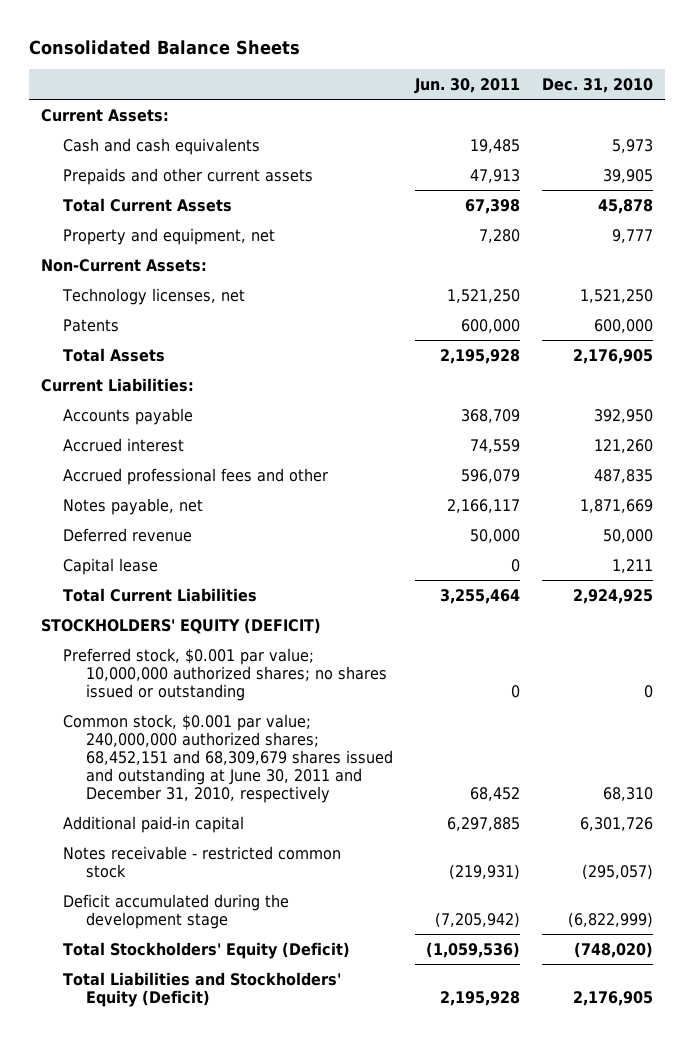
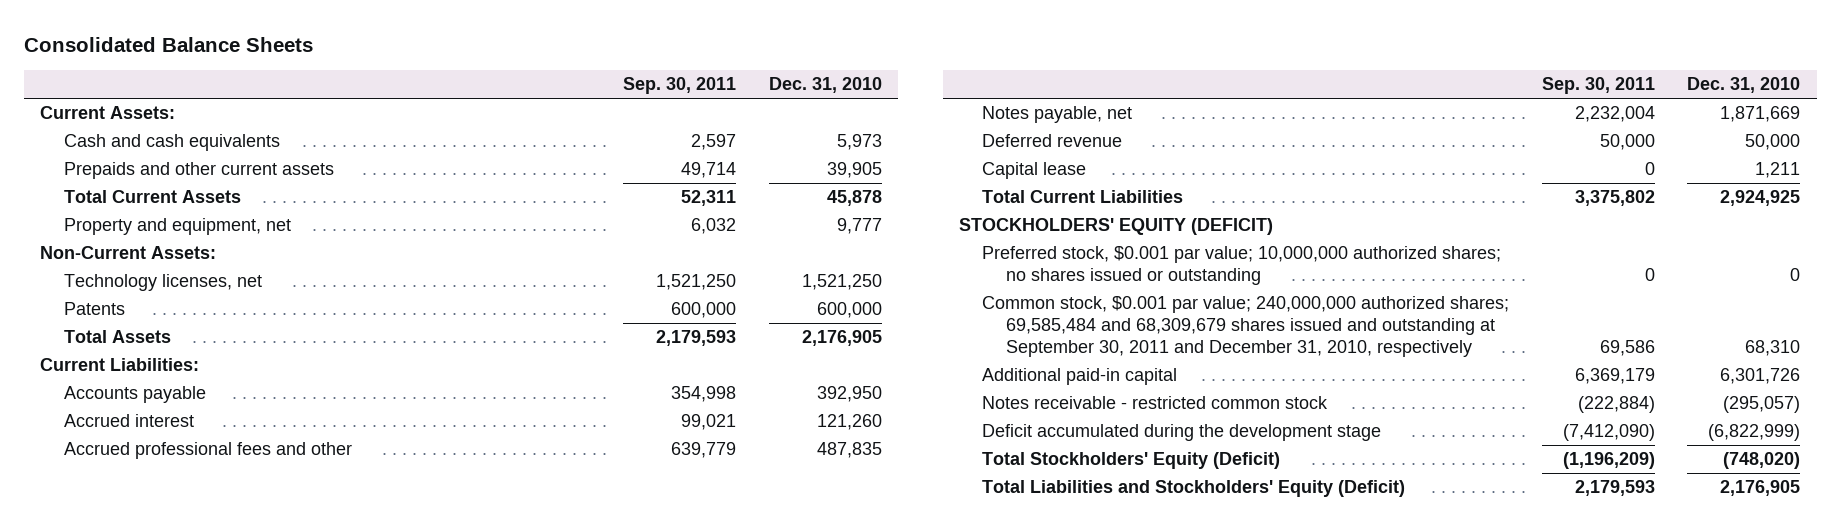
- | Jun. 30, 2011 | Dec. 31, 2010
+ | Sep. 30, 2011 | Dec. 31, 2010
- Common stock, $0.001 par value; 240,000,000 authorized shares; 68,452,151 and 68,309,679 shares issued and outstanding at June 30, 2011 and December 31, 2010, respectively | 68,452 | 68,310
+ Common stock, $0.001 par value; 240,000,000 authorized shares; 69,585,484 and 68,309,679 shares issued and outstanding at September 30, 2011 and December 31, 2010, respectively | 69,586 | 68,310

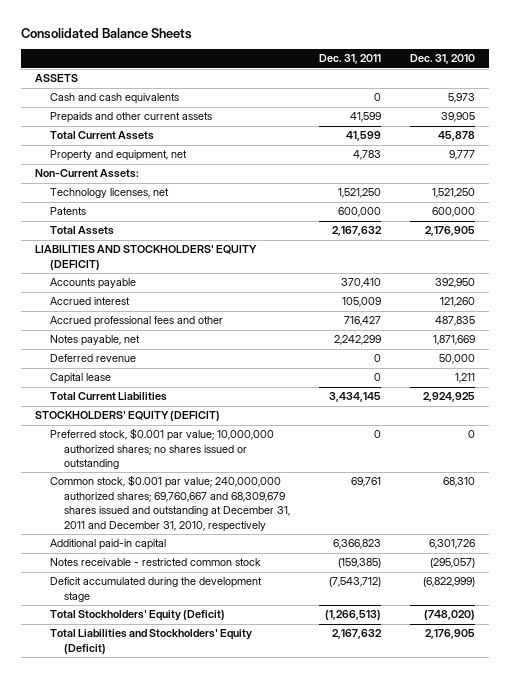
- | Sep. 30, 2011 | Dec. 31, 2010
+ | Dec. 31, 2011 | Dec. 31, 2010
- Current Assets:
+ ASSETS
- Current Liabilities:
+ LIABILITIES AND STOCKHOLDERS' EQUITY (DEFICIT)
- Common stock, $0.001 par value; 240,000,000 authorized shares; 69,585,484 and 68,309,679 shares issued and outstanding at September 30, 2011 and December 31, 2010, respectively | 69,586 | 68,310
+ Common stock, $0.001 par value; 240,000,000 authorized shares; 69,760,667 and 68,309,679 shares issued and outstanding at December 31, 2011 and December 31, 2010, respectively | 69,761 | 68,310

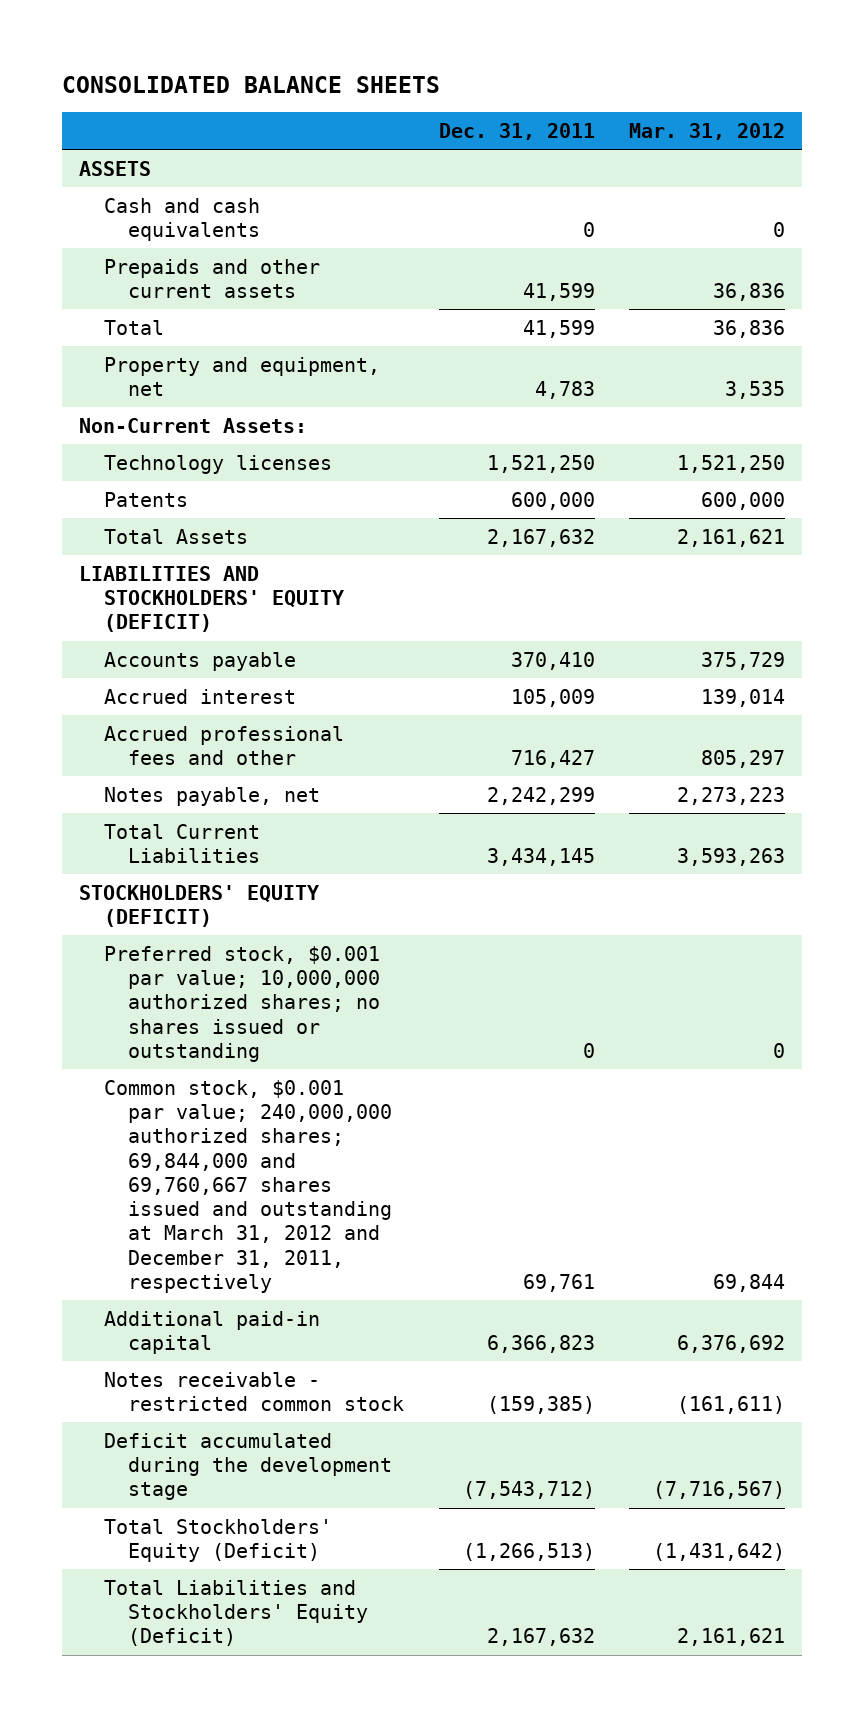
- Consolidated Balance Sheets
+ CONSOLIDATED BALANCE SHEETS
- | Dec. 31, 2011 | Dec. 31, 2010
+ | Dec. 31, 2011 | Mar. 31, 2012
- Total Current Assets | 41,599 | 45,878
+ Total | 41,599 | 36,836
- Technology licenses, net | 1,521,250 | 1,521,250
+ Technology licenses | 1,521,250 | 1,521,250
- Deferred revenue | 0 | 50,000
- Capital lease | 0 | 1,211
- Common stock, $0.001 par value; 240,000,000 authorized shares; 69,760,667 and 68,309,679 shares issued and outstanding at December 31, 2011 and December 31, 2010, respectively | 69,761 | 68,310
+ Common stock, $0.001 par value; 240,000,000 authorized shares; 69,844,000 and 69,760,667 shares issued and outstanding at March 31, 2012 and December 31, 2011, respectively | 69,761 | 69,844

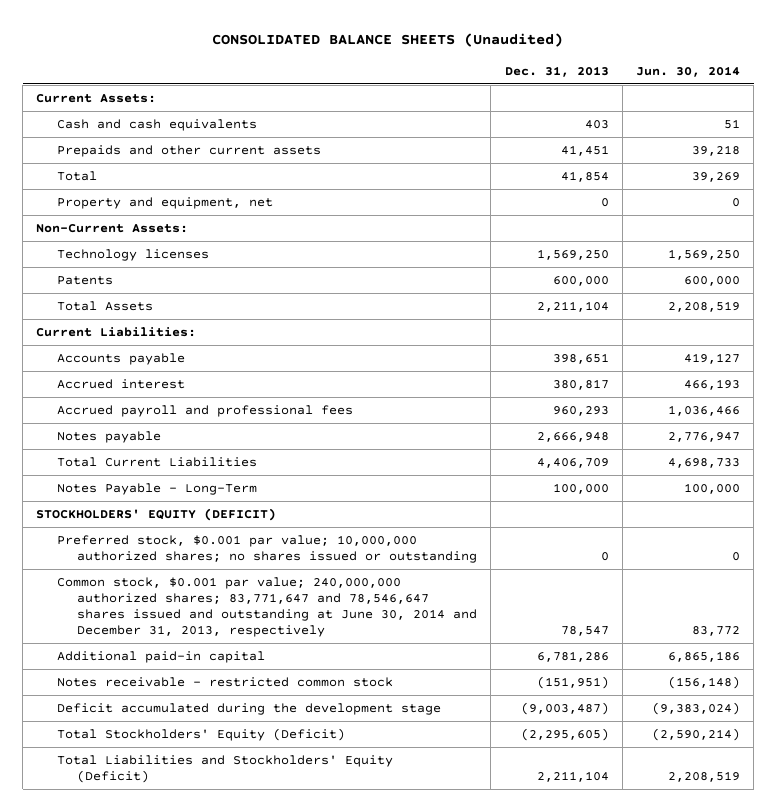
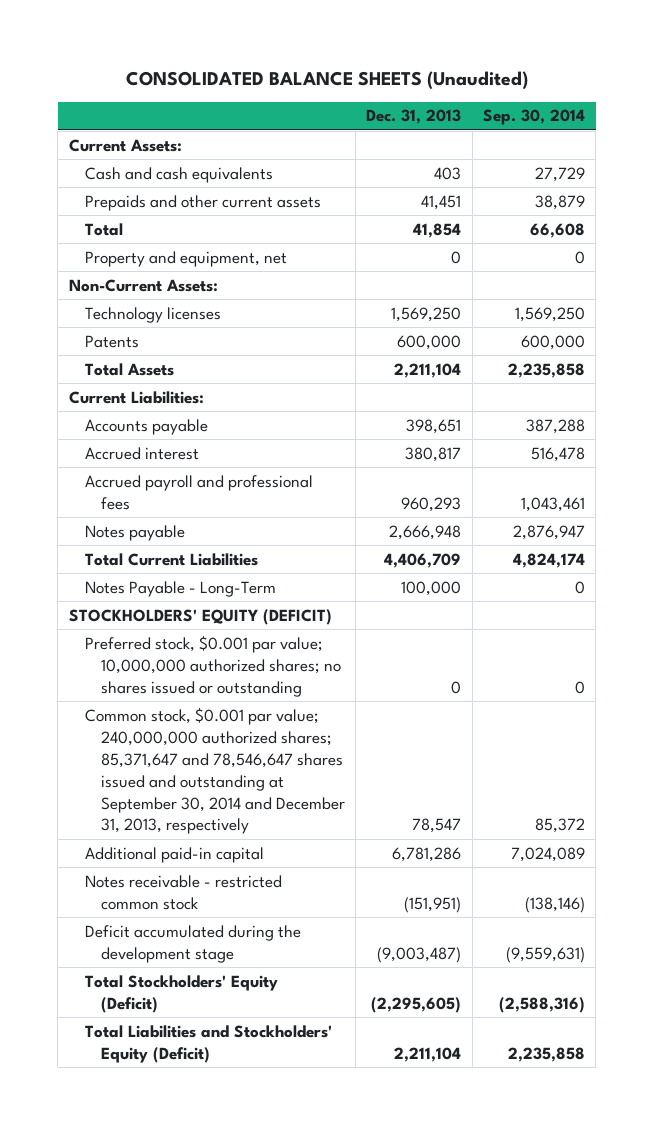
- | Dec. 31, 2013 | Jun. 30, 2014
+ | Dec. 31, 2013 | Sep. 30, 2014
- Common stock, $0.001 par value; 240,000,000 authorized shares; 83,771,647 and 78,546,647 shares issued and outstanding at June 30, 2014 and December 31, 2013, respectively | 78,547 | 83,772
+ Common stock, $0.001 par value; 240,000,000 authorized shares; 85,371,647 and 78,546,647 shares issued and outstanding at September 30, 2014 and December 31, 2013, respectively | 78,547 | 85,372

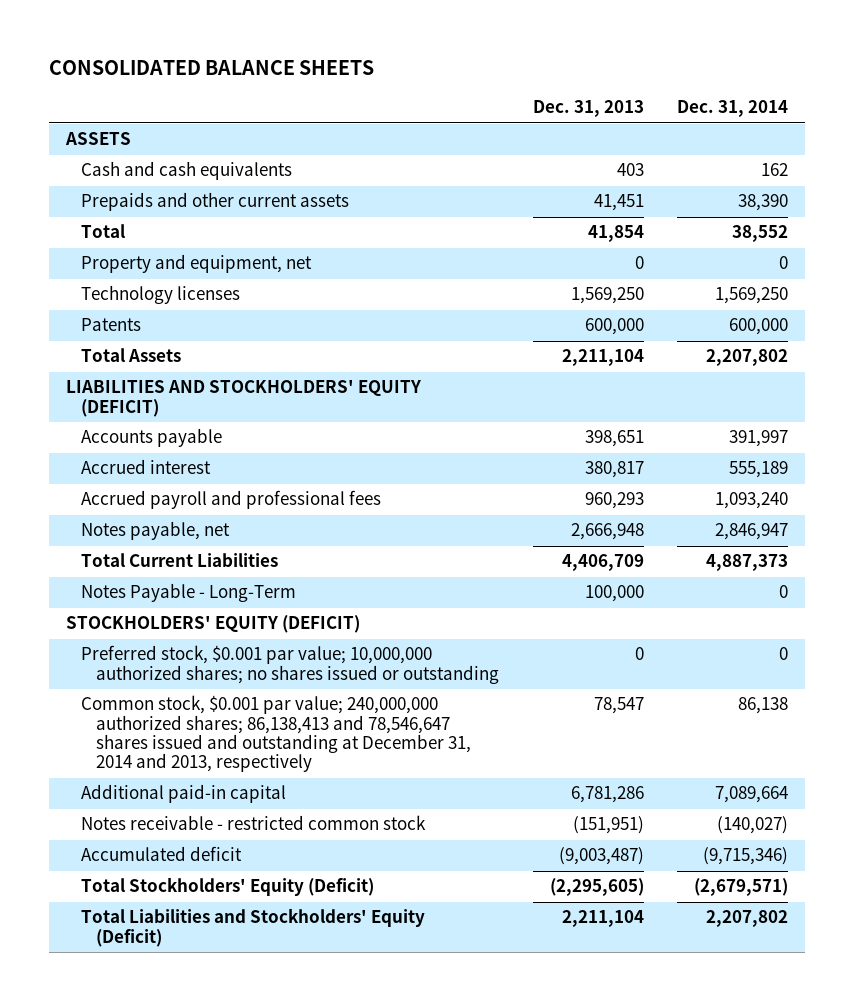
- CONSOLIDATED BALANCE SHEETS (Unaudited)
+ CONSOLIDATED BALANCE SHEETS
- | Dec. 31, 2013 | Sep. 30, 2014
+ | Dec. 31, 2013 | Dec. 31, 2014
- Current Assets:
+ ASSETS
- Non-Current Assets:
- Current Liabilities:
+ LIABILITIES AND STOCKHOLDERS' EQUITY (DEFICIT)
- Notes payable | 2,666,948 | 2,876,947
+ Notes payable, net | 2,666,948 | 2,846,947
- Common stock, $0.001 par value; 240,000,000 authorized shares; 85,371,647 and 78,546,647 shares issued and outstanding at September 30, 2014 and December 31, 2013, respectively | 78,547 | 85,372
+ Common stock, $0.001 par value; 240,000,000 authorized shares; 86,138,413 and 78,546,647 shares issued and outstanding at December 31, 2014 and 2013, respectively | 78,547 | 86,138
- Deficit accumulated during the development stage | (9,003,487) | (9,559,631)
+ Accumulated deficit | (9,003,487) | (9,715,346)

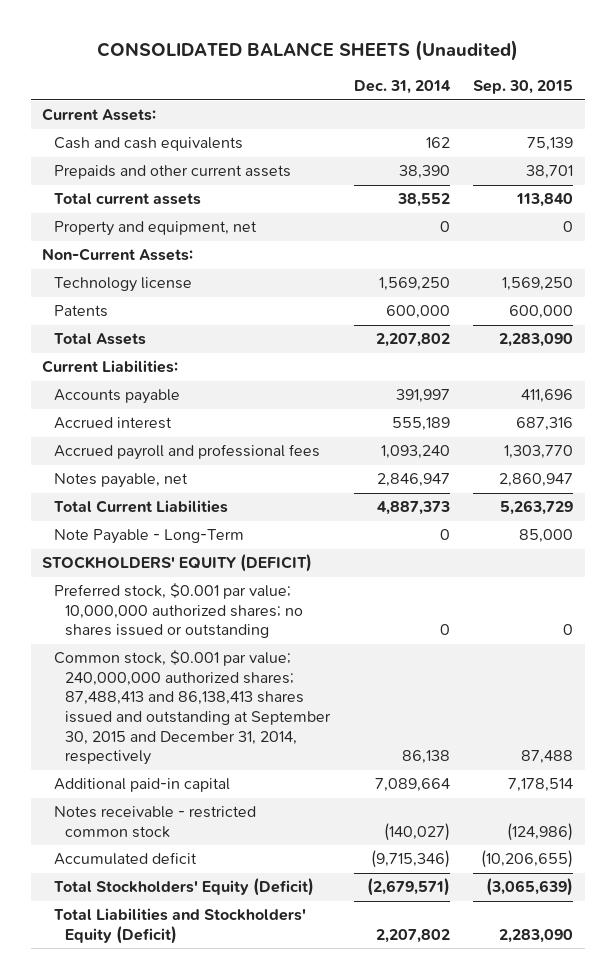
- CONSOLIDATED BALANCE SHEETS
+ CONSOLIDATED BALANCE SHEETS (Unaudited)
- | Dec. 31, 2013 | Dec. 31, 2014
+ | Dec. 31, 2014 | Sep. 30, 2015
- ASSETS
+ Current Assets:
- Total | 41,854 | 38,552
+ Total current assets | 38,552 | 113,840
- Technology licenses | 1,569,250 | 1,569,250
+ Non-Current Assets:
+ Technology license | 1,569,250 | 1,569,250
- LIABILITIES AND STOCKHOLDERS' EQUITY (DEFICIT)
+ Current Liabilities:
- Notes Payable - Long-Term | 100,000 | 0
+ Note Payable - Long-Term | 0 | 85,000
- Common stock, $0.001 par value; 240,000,000 authorized shares; 86,138,413 and 78,546,647 shares issued and outstanding at December 31, 2014 and 2013, respectively | 78,547 | 86,138
+ Common stock, $0.001 par value; 240,000,000 authorized shares; 87,488,413 and 86,138,413 shares issued and outstanding at September 30, 2015 and December 31, 2014, respectively | 86,138 | 87,488

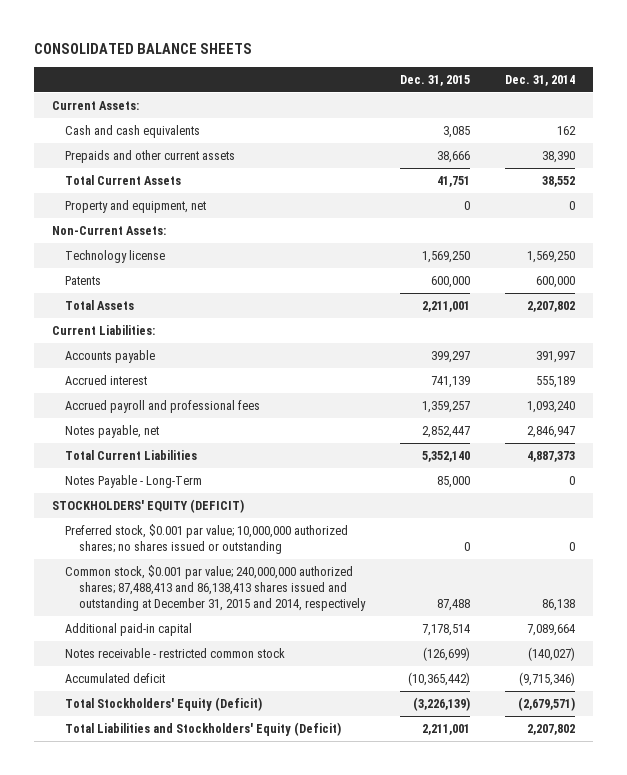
- CONSOLIDATED BALANCE SHEETS (Unaudited)
+ CONSOLIDATED BALANCE SHEETS
- | Dec. 31, 2014 | Sep. 30, 2015
+ | Dec. 31, 2015 | Dec. 31, 2014
- Total current assets | 38,552 | 113,840
+ Total Current Assets | 41,751 | 38,552
- Note Payable - Long-Term | 0 | 85,000
+ Notes Payable - Long-Term | 85,000 | 0
- Common stock, $0.001 par value; 240,000,000 authorized shares; 87,488,413 and 86,138,413 shares issued and outstanding at September 30, 2015 and December 31, 2014, respectively | 86,138 | 87,488
+ Common stock, $0.001 par value; 240,000,000 authorized shares; 87,488,413 and 86,138,413 shares issued and outstanding at December 31, 2015 and 2014, respectively | 87,488 | 86,138

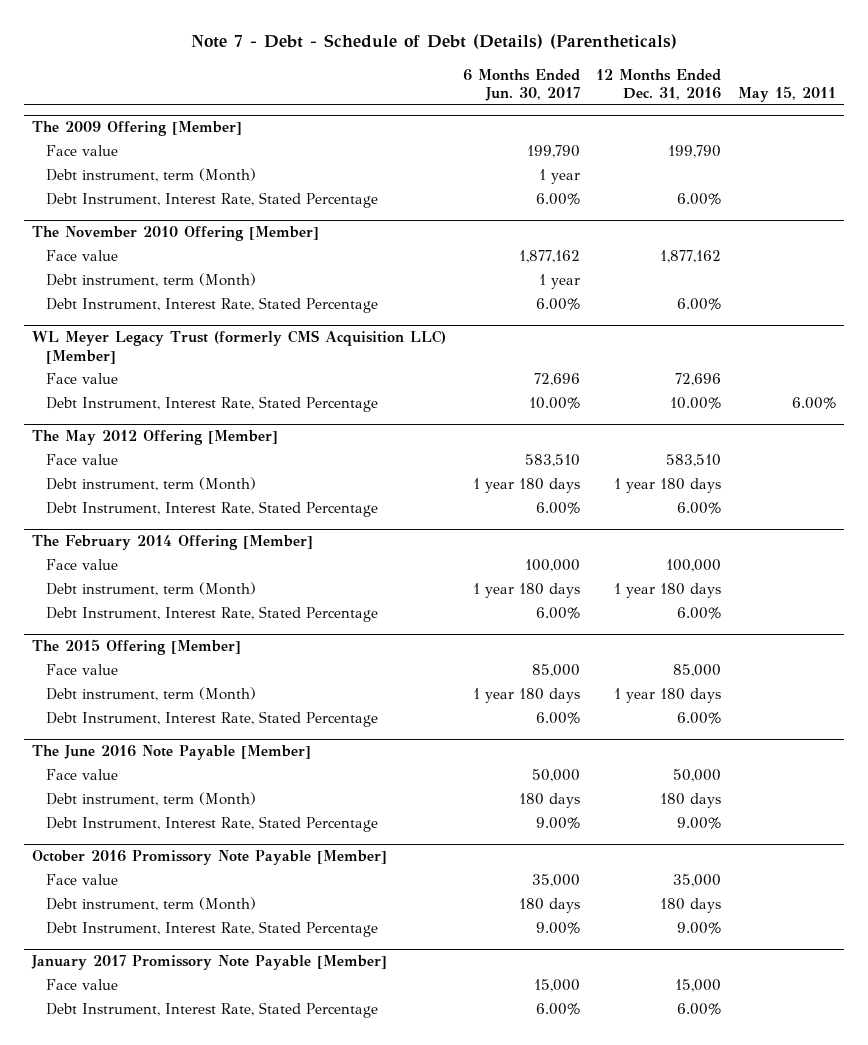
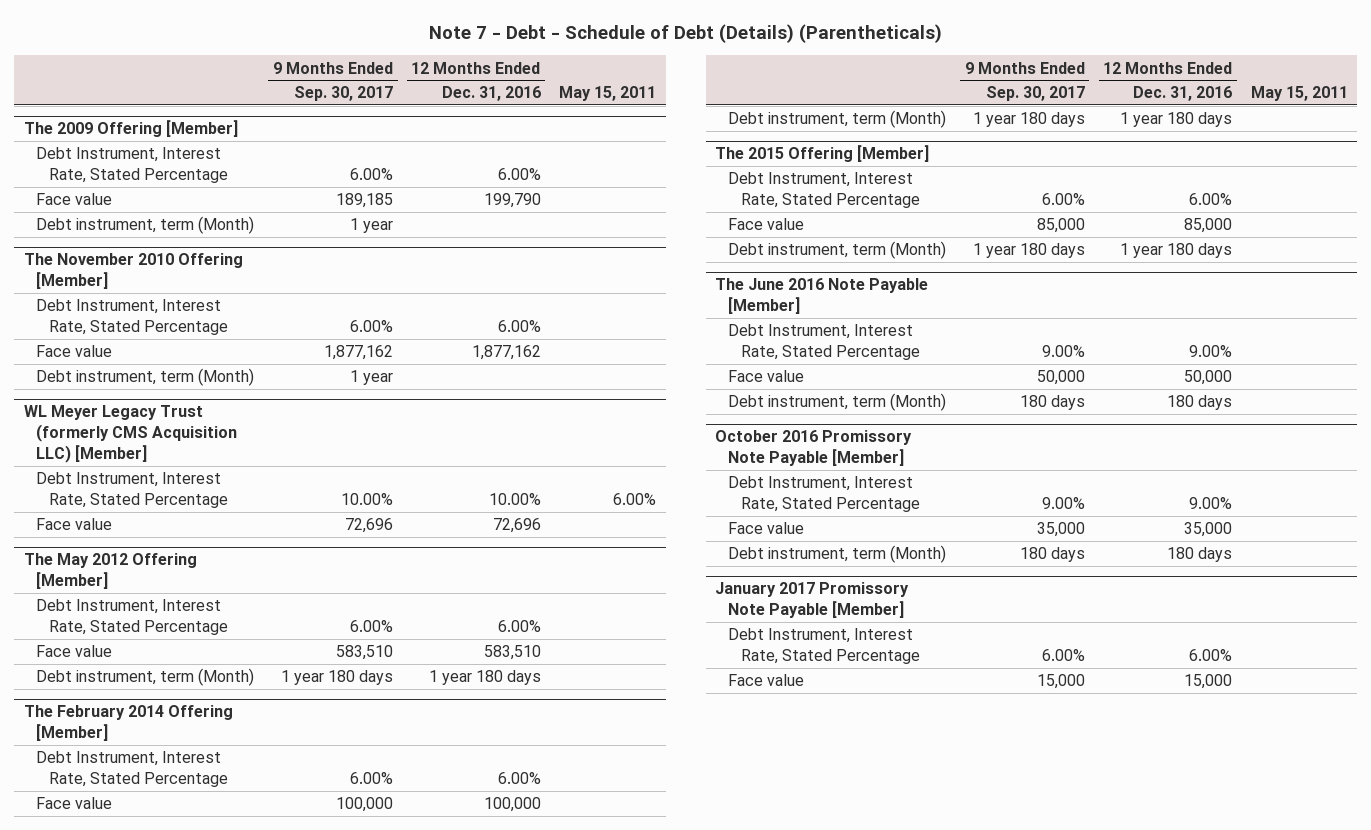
- | 6 Months Ended Jun. 30, 2017 | 12 Months Ended Dec. 31, 2016 | May 15, 2011
+ | 9 Months Ended Sep. 30, 2017 | 12 Months Ended Dec. 31, 2016 | May 15, 2011
@ The 2009 Offering [Member]
moved up: Debt Instrument, Interest Rate, Stated Percentage | 6.00% | 6.00% |
@ The November 2010 Offering [Member]
moved up: Debt Instrument, Interest Rate, Stated Percentage | 6.00% | 6.00% |
@ WL Meyer Legacy Trust (formerly CMS Acquisition LLC) [Member]
moved down: Face value | 72,696 | 72,696 |
@ The May 2012 Offering [Member]
moved up: Debt Instrument, Interest Rate, Stated Percentage | 6.00% | 6.00% |
@ The February 2014 Offering [Member]
moved up: Debt Instrument, Interest Rate, Stated Percentage | 6.00% | 6.00% |
@ The 2015 Offering [Member]
moved up: Debt Instrument, Interest Rate, Stated Percentage | 6.00% | 6.00% |
@ The June 2016 Note Payable [Member]
moved up: Debt Instrument, Interest Rate, Stated Percentage | 9.00% | 9.00% |
@ October 2016 Promissory Note Payable [Member]
moved up: Debt Instrument, Interest Rate, Stated Percentage | 9.00% | 9.00% |
@ January 2017 Promissory Note Payable [Member]
moved down: Face value | 15,000 | 15,000 |

